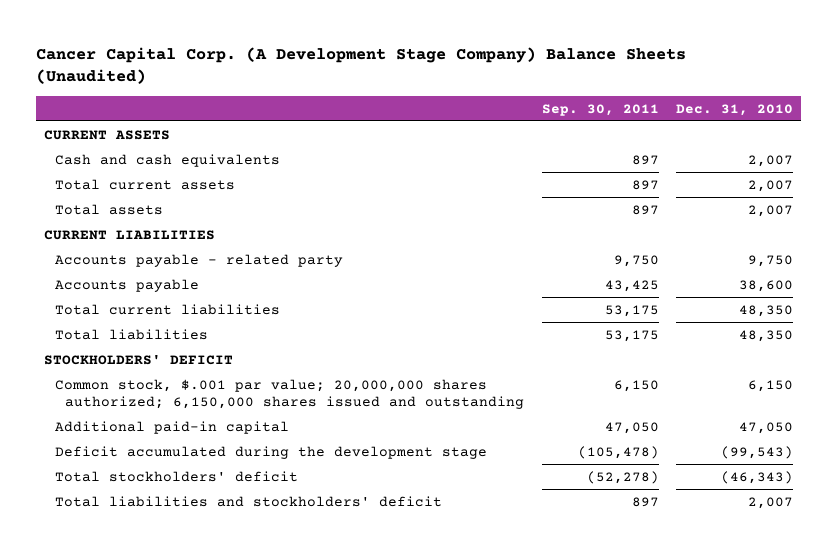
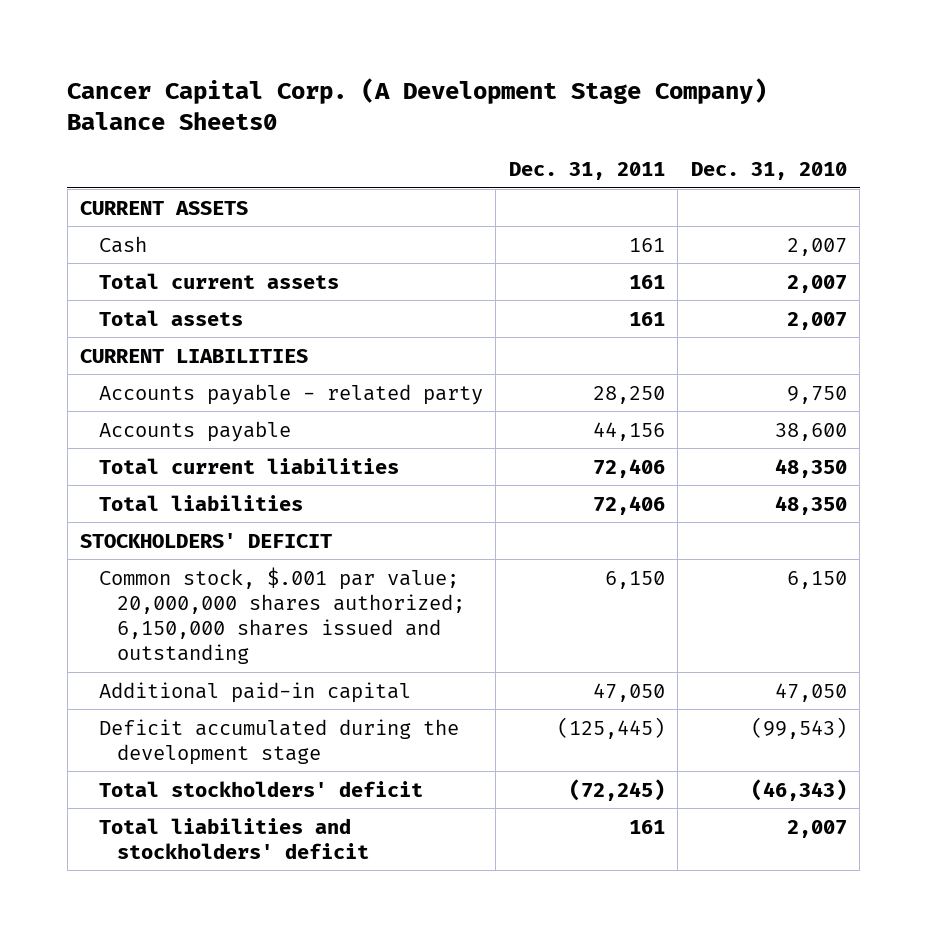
- Cancer Capital Corp. (A Development Stage Company) Balance Sheets (Unaudited)
+ Cancer Capital Corp. (A Development Stage Company) Balance Sheets0
- | Sep. 30, 2011 | Dec. 31, 2010
+ | Dec. 31, 2011 | Dec. 31, 2010
- Cash and cash equivalents | 897 | 2,007
+ Cash | 161 | 2,007

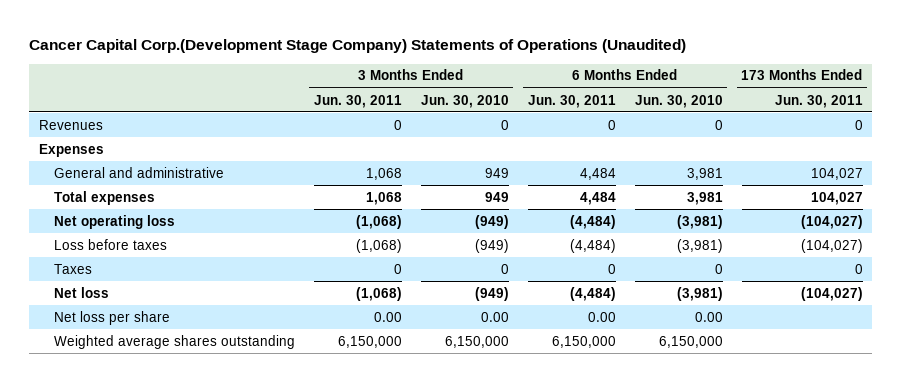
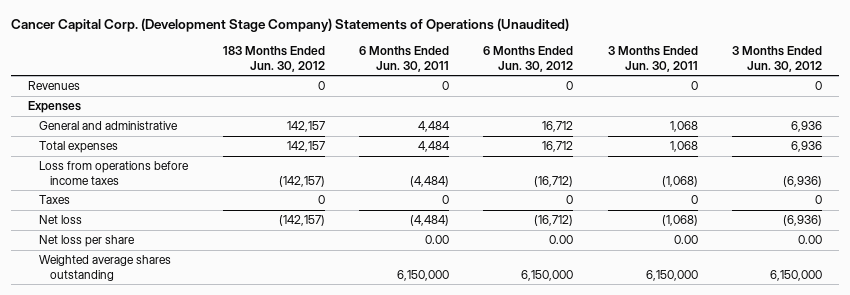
- Cancer Capital Corp.(Development Stage Company) Statements of Operations (Unaudited)
+ Cancer Capital Corp. (Development Stage Company) Statements of Operations (Unaudited)
- | 3 Months Ended Jun. 30, 2011 | 3 Months Ended Jun. 30, 2010 | 6 Months Ended Jun. 30, 2011 | 6 Months Ended Jun. 30, 2010 | 173 Months Ended Jun. 30, 2011
+ | 183 Months Ended Jun. 30, 2012 | 6 Months Ended Jun. 30, 2011 | 6 Months Ended Jun. 30, 2012 | 3 Months Ended Jun. 30, 2011 | 3 Months Ended Jun. 30, 2012
- Net operating loss | (1,068) | (949) | (4,484) | (3,981) | (104,027)
- Loss before taxes | (1,068) | (949) | (4,484) | (3,981) | (104,027)
+ Loss from operations before income taxes | (142,157) | (4,484) | (16,712) | (1,068) | (6,936)

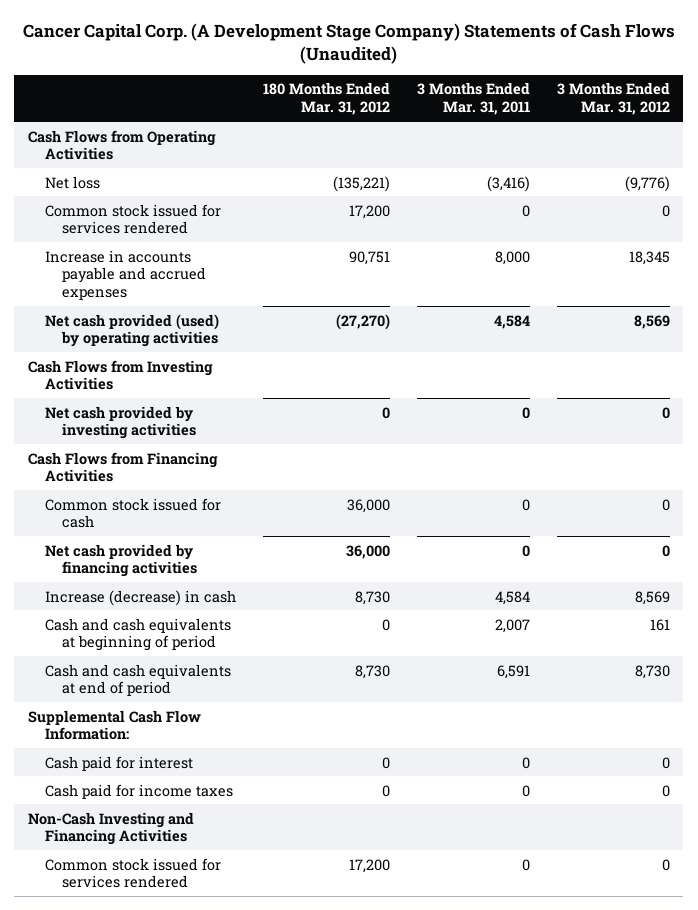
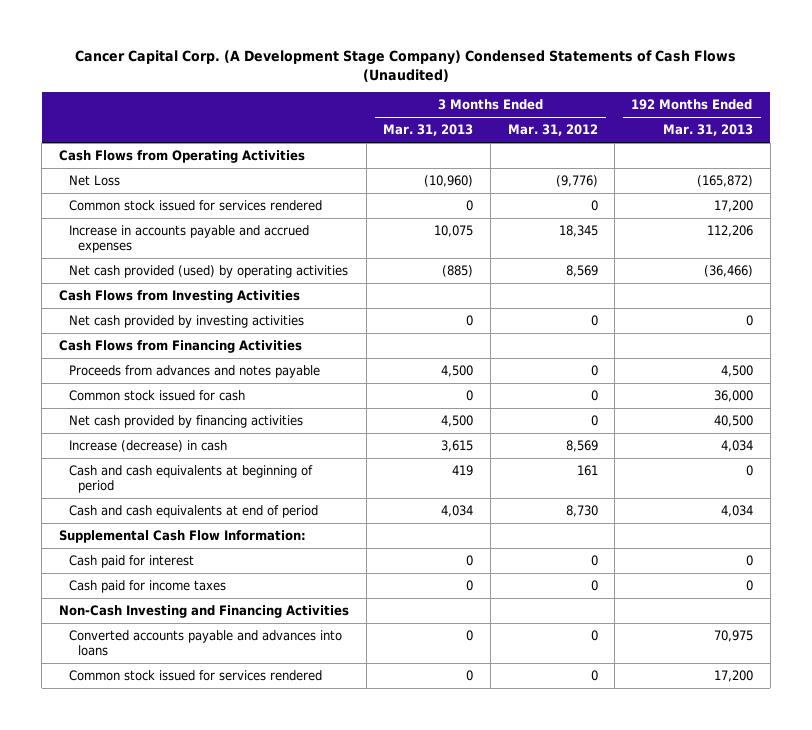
- Cancer Capital Corp. (A Development Stage Company) Statements of Cash Flows (Unaudited)
+ Cancer Capital Corp. (A Development Stage Company) Condensed Statements of Cash Flows (Unaudited)
- | 180 Months Ended Mar. 31, 2012 | 3 Months Ended Mar. 31, 2011 | 3 Months Ended Mar. 31, 2012
+ | 3 Months Ended Mar. 31, 2013 | 3 Months Ended Mar. 31, 2012 | 192 Months Ended Mar. 31, 2013
- Net loss | (135,221) | (3,416) | (9,776)
+ Net Loss | (10,960) | (9,776) | (165,872)
+ Proceeds from advances and notes payable | 4,500 | 0 | 4,500
+ Converted accounts payable and advances into loans | 0 | 0 | 70,975

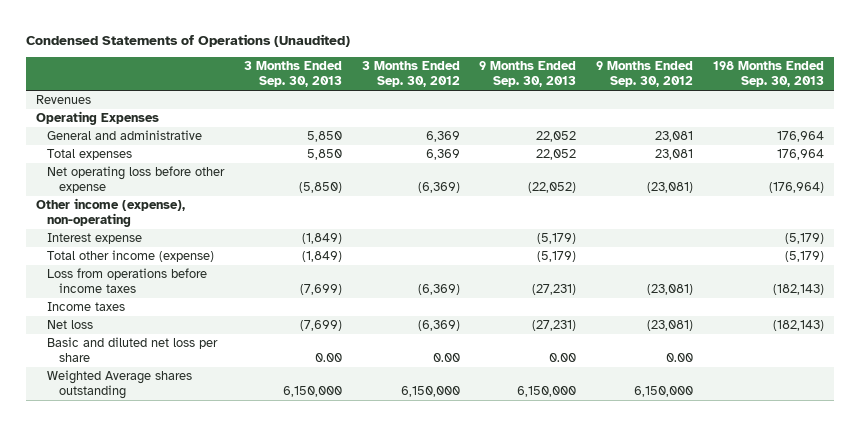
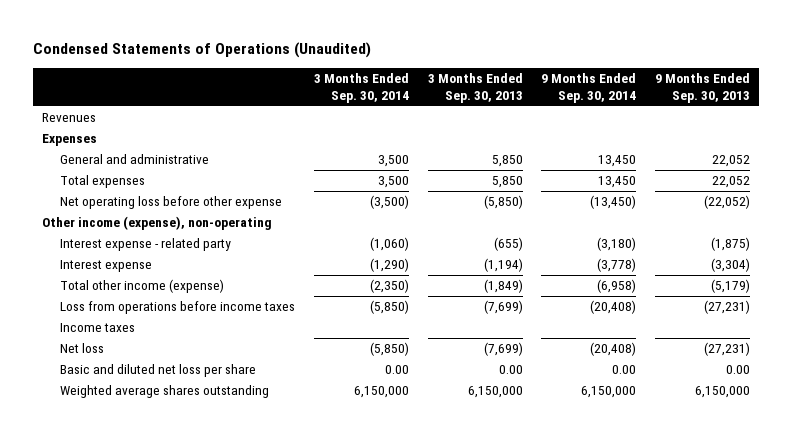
- | 3 Months Ended Sep. 30, 2013 | 3 Months Ended Sep. 30, 2012 | 9 Months Ended Sep. 30, 2013 | 9 Months Ended Sep. 30, 2012 | 198 Months Ended Sep. 30, 2013
+ | 3 Months Ended Sep. 30, 2014 | 3 Months Ended Sep. 30, 2013 | 9 Months Ended Sep. 30, 2014 | 9 Months Ended Sep. 30, 2013
- Operating Expenses
+ Expenses
- Interest expense | (1,849) | | (5,179) | | (5,179)
+ Interest expense - related party | (1,060) | (655) | (3,180) | (1,875)
+ Interest expense | (1,290) | (1,194) | (3,778) | (3,304)
- Weighted Average shares outstanding | 6,150,000 | 6,150,000 | 6,150,000 | 6,150,000 |
+ Weighted average shares outstanding | 6,150,000 | 6,150,000 | 6,150,000 | 6,150,000

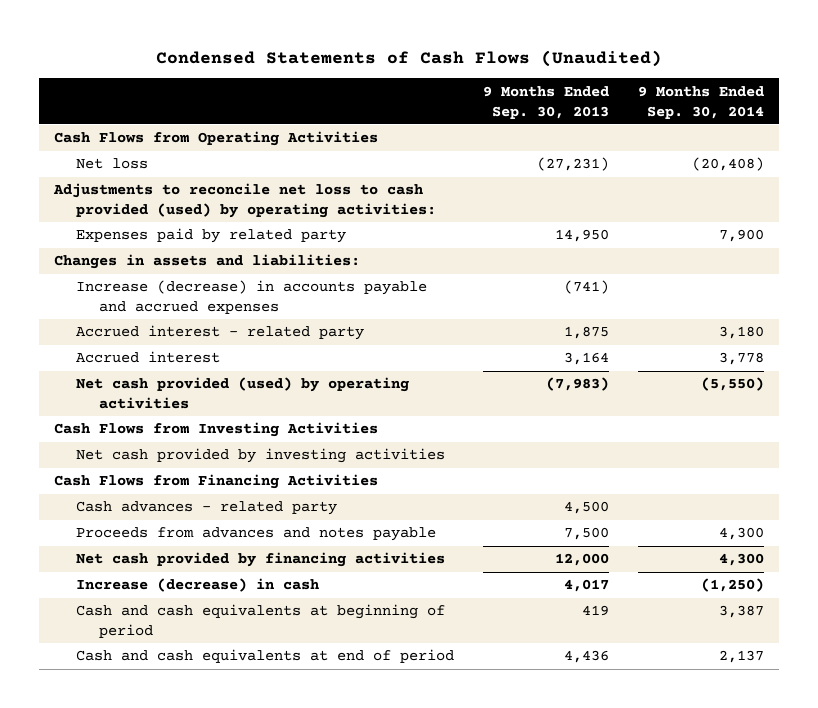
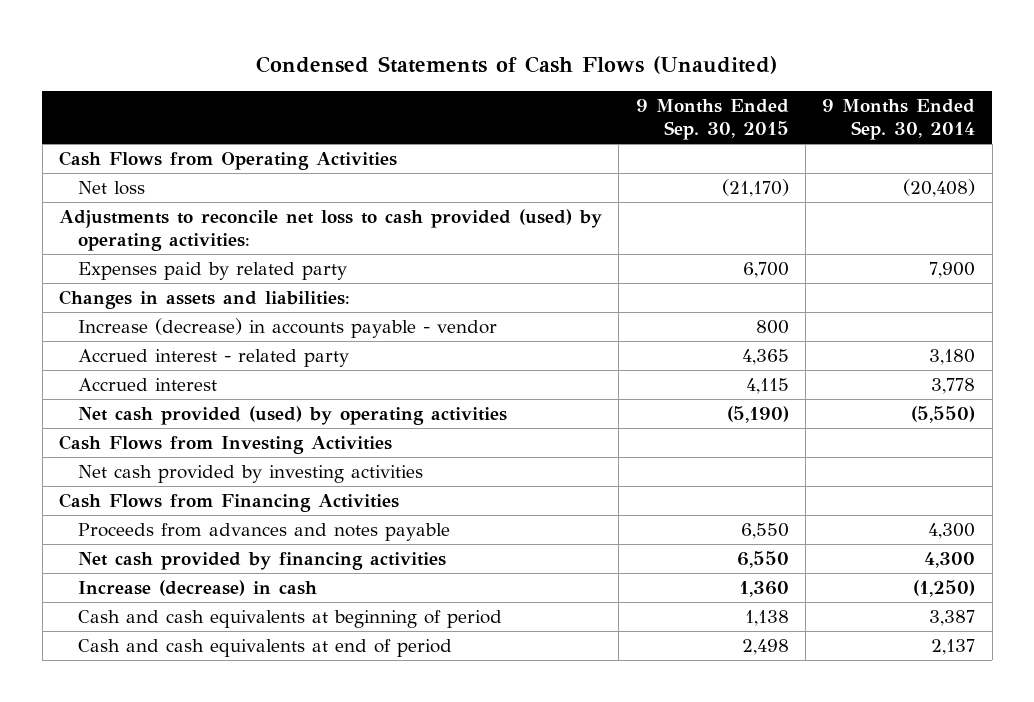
- | 9 Months Ended Sep. 30, 2013 | 9 Months Ended Sep. 30, 2014
+ | 9 Months Ended Sep. 30, 2015 | 9 Months Ended Sep. 30, 2014
- Increase (decrease) in accounts payable and accrued expenses | (741) |
+ Increase (decrease) in accounts payable - vendor | 800 |
- Cash advances - related party | 4,500 |

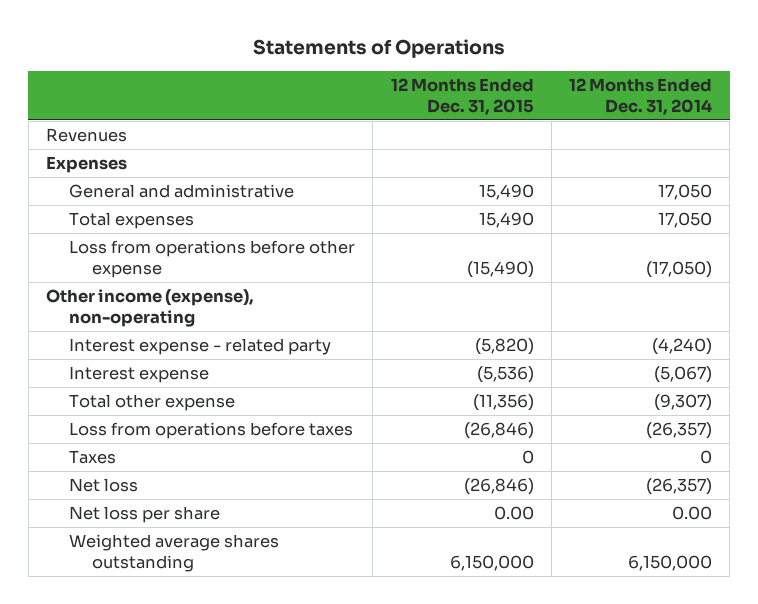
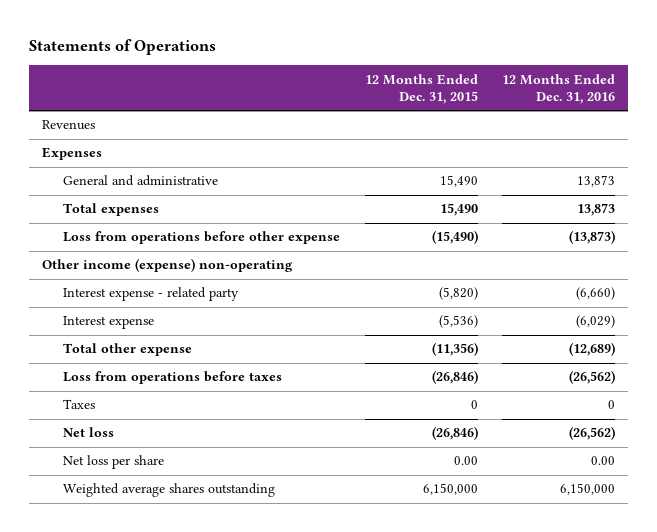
- | 12 Months Ended Dec. 31, 2015 | 12 Months Ended Dec. 31, 2014
+ | 12 Months Ended Dec. 31, 2015 | 12 Months Ended Dec. 31, 2016
- Other income (expense), non-operating
+ Other income (expense) non-operating

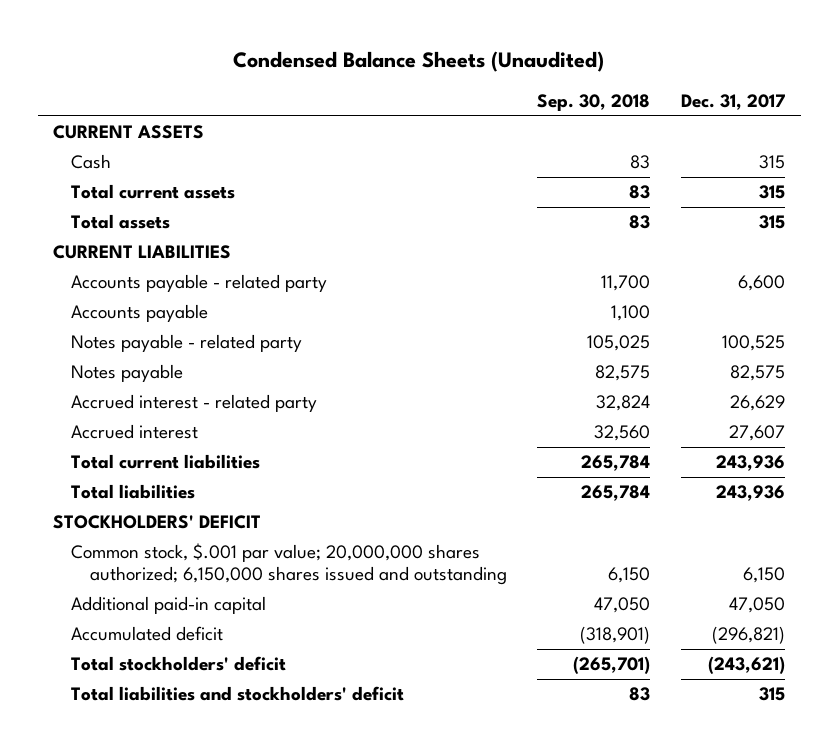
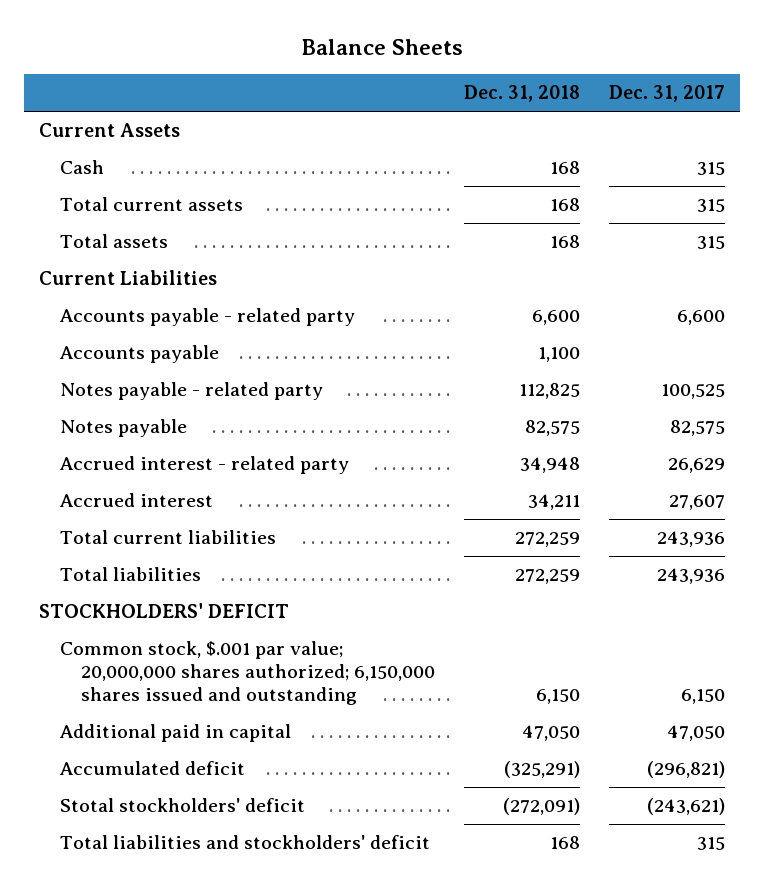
- Condensed Balance Sheets (Unaudited)
+ Balance Sheets
- | Sep. 30, 2018 | Dec. 31, 2017
+ | Dec. 31, 2018 | Dec. 31, 2017
- CURRENT ASSETS
+ Current Assets
- CURRENT LIABILITIES
+ Current Liabilities
- Additional paid-in capital | 47,050 | 47,050
+ Additional paid in capital | 47,050 | 47,050
- Total stockholders' deficit | (265,701) | (243,621)
+ Stotal stockholders' deficit | (272,091) | (243,621)

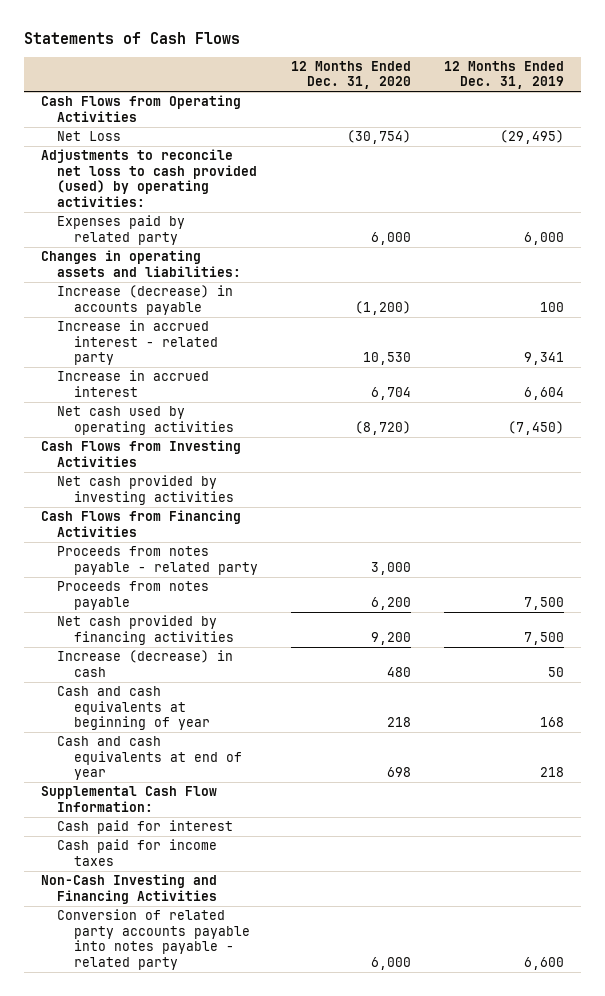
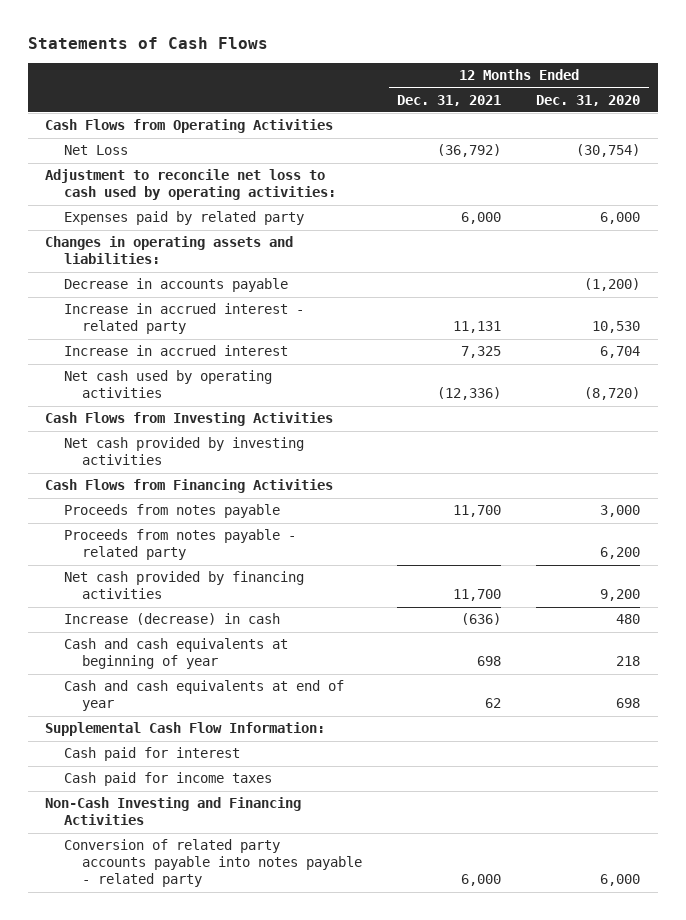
- | 12 Months Ended Dec. 31, 2020 | 12 Months Ended Dec. 31, 2019
+ | 12 Months Ended Dec. 31, 2021 | 12 Months Ended Dec. 31, 2020
- Adjustments to reconcile net loss to cash provided (used) by operating activities:
+ Adjustment to reconcile net loss to cash used by operating activities:
- Increase (decrease) in accounts payable | (1,200) | 100
+ Decrease in accounts payable | | (1,200)
- Proceeds from notes payable - related party | 3,000 |
- Proceeds from notes payable | 6,200 | 7,500
+ Proceeds from notes payable | 11,700 | 3,000
+ Proceeds from notes payable - related party | | 6,200

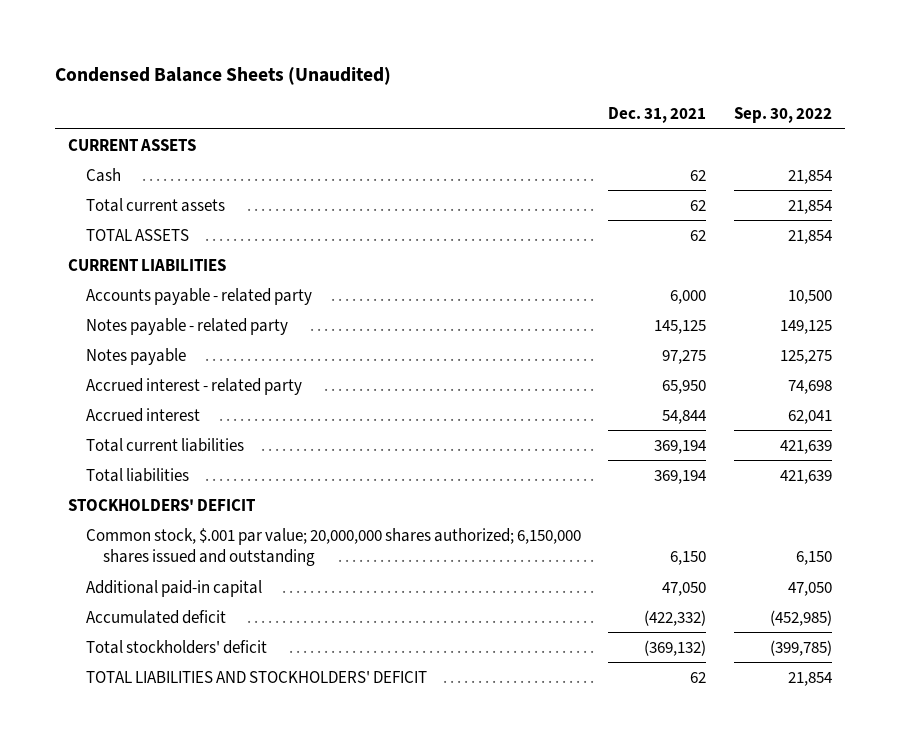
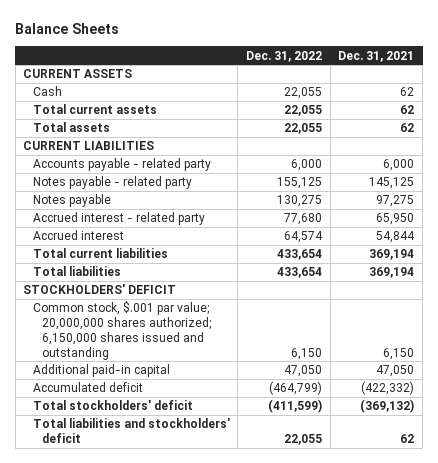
- Condensed Balance Sheets (Unaudited)
+ Balance Sheets
- | Dec. 31, 2021 | Sep. 30, 2022
+ | Dec. 31, 2022 | Dec. 31, 2021
- TOTAL ASSETS | 62 | 21,854
+ Total assets | 22,055 | 62
- TOTAL LIABILITIES AND STOCKHOLDERS' DEFICIT | 62 | 21,854
+ Total liabilities and stockholders' deficit | 22,055 | 62

